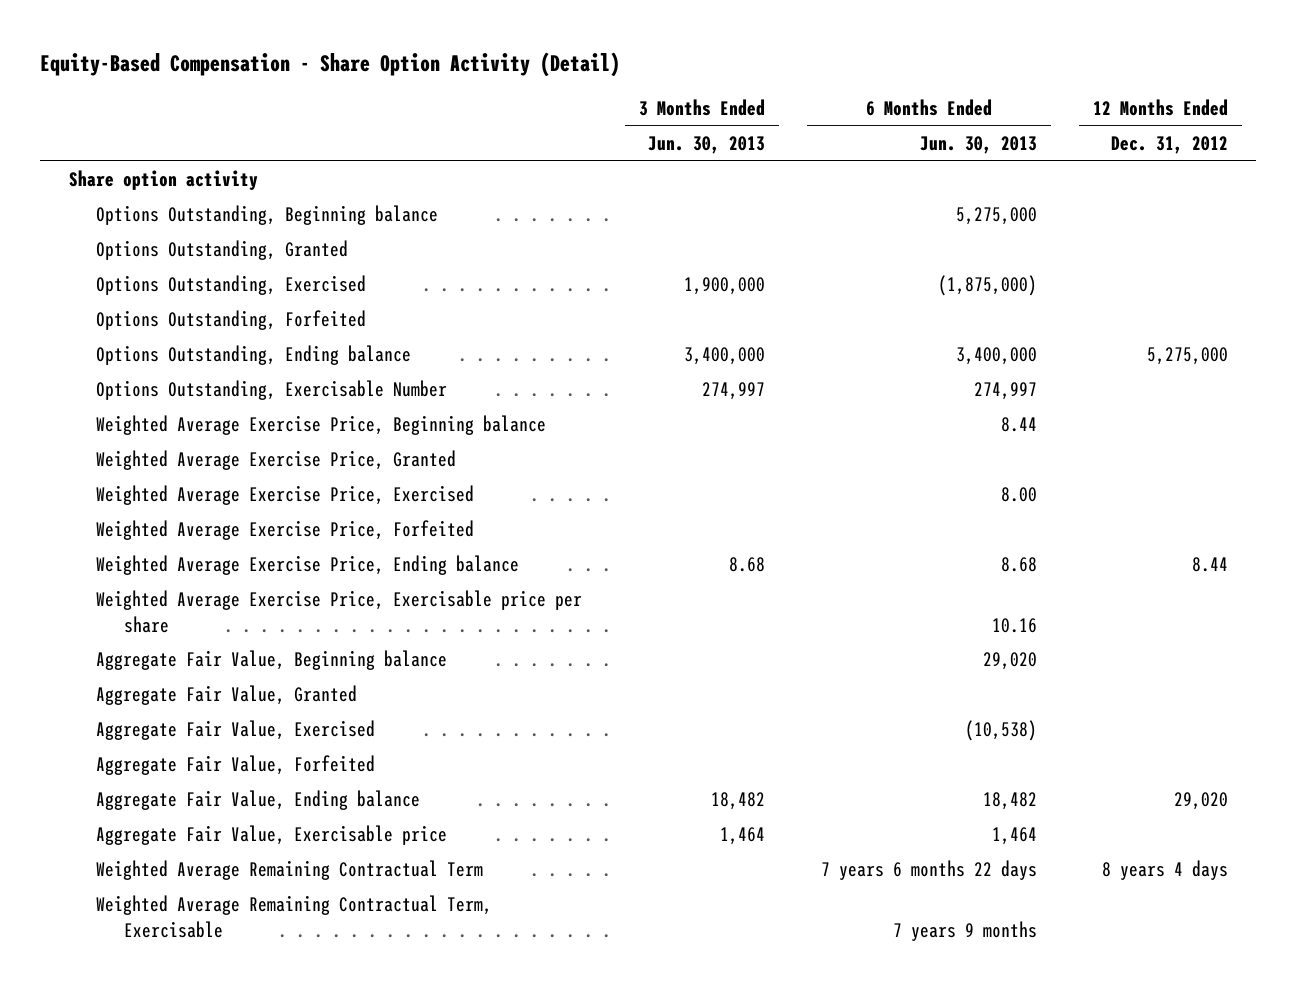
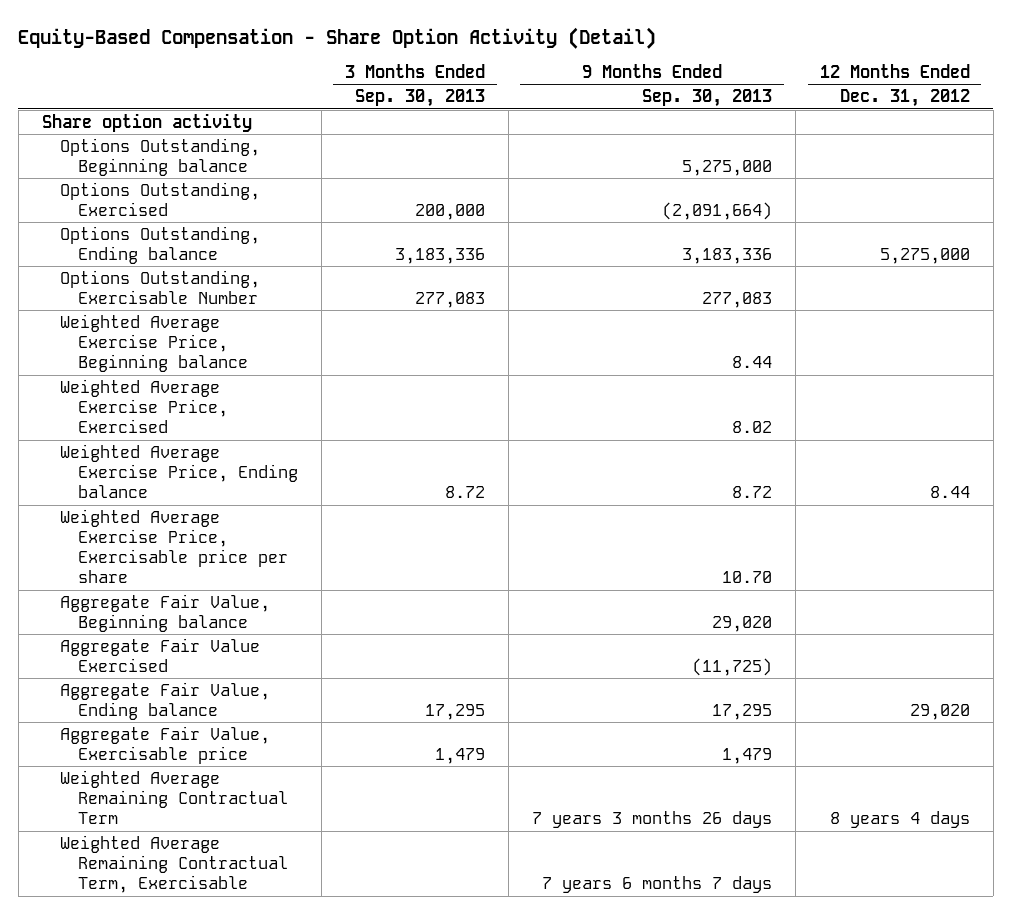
- | 3 Months Ended Jun. 30, 2013 | 6 Months Ended Jun. 30, 2013 | 12 Months Ended Dec. 31, 2012
+ | 3 Months Ended Sep. 30, 2013 | 9 Months Ended Sep. 30, 2013 | 12 Months Ended Dec. 31, 2012
- Options Outstanding, Granted
- Options Outstanding, Forfeited
- Weighted Average Exercise Price, Granted
- Weighted Average Exercise Price, Forfeited
- Aggregate Fair Value, Granted
- Aggregate Fair Value, Exercised | | (10,538) |
- Aggregate Fair Value, Forfeited
+ Aggregate Fair Value Exercised | | (11,725) |

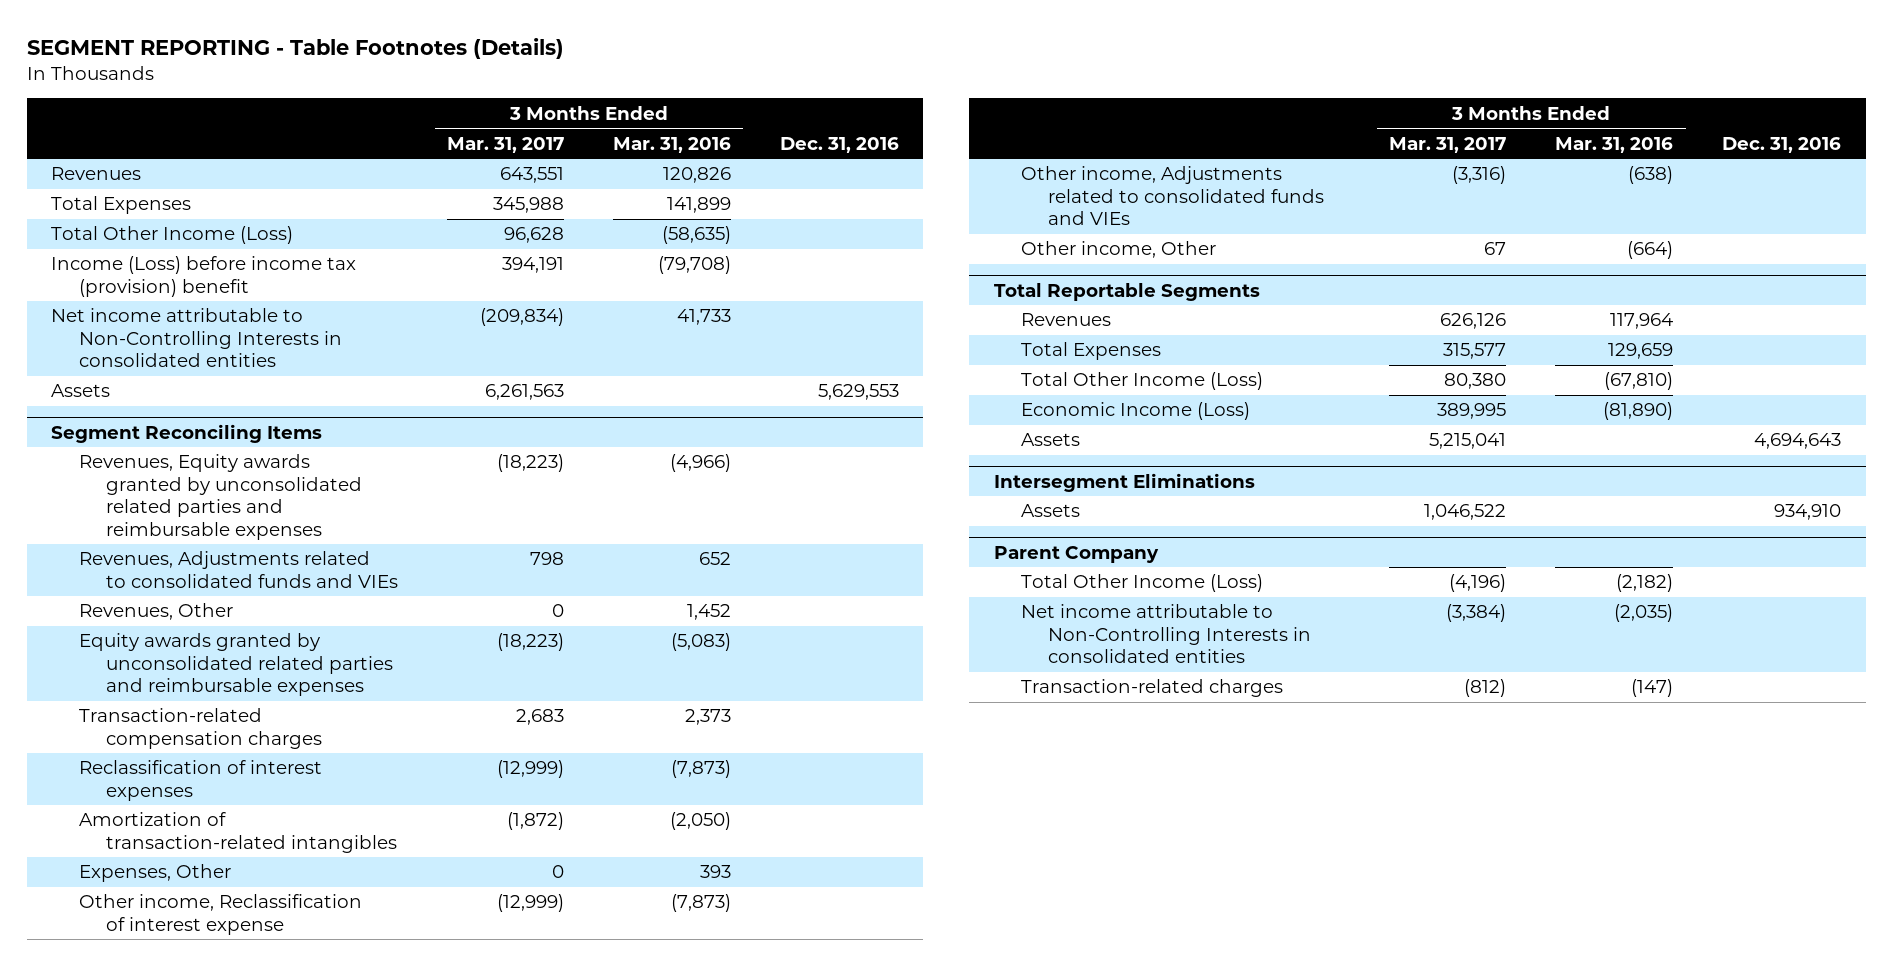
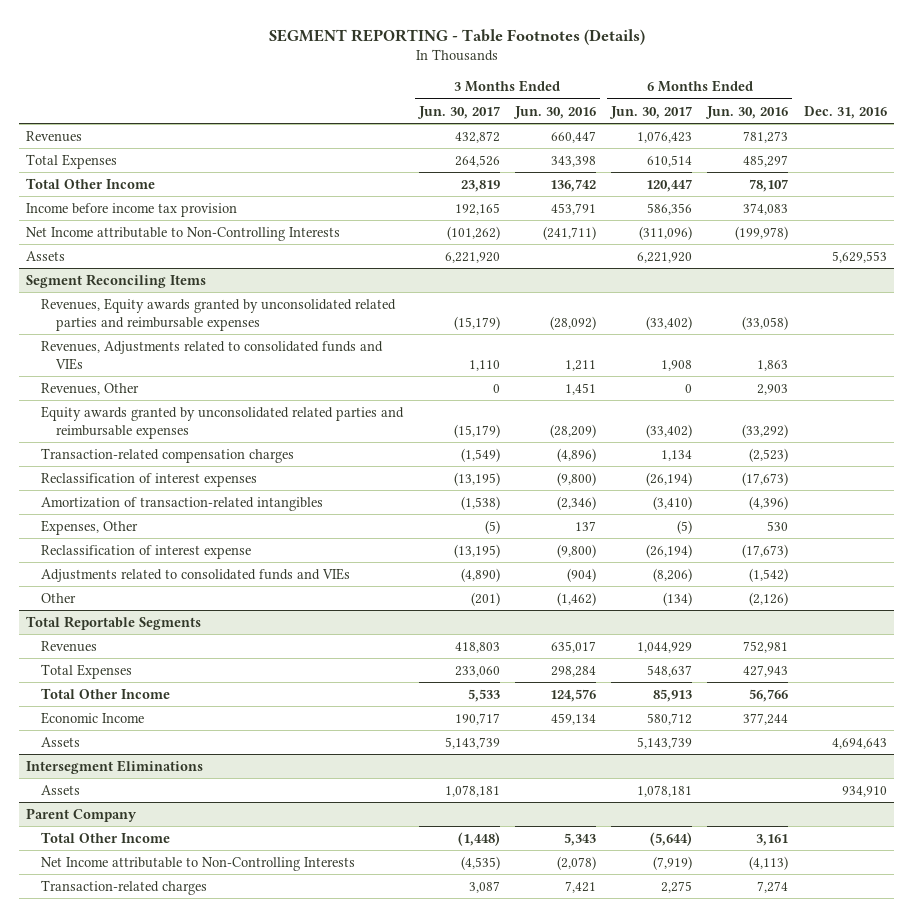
- | 3 Months Ended Mar. 31, 2017 | 3 Months Ended Mar. 31, 2016 | Dec. 31, 2016
+ | 3 Months Ended Jun. 30, 2017 | 3 Months Ended Jun. 30, 2016 | 6 Months Ended Jun. 30, 2017 | 6 Months Ended Jun. 30, 2016 | Dec. 31, 2016
- Total Other Income (Loss) | 96,628 | (58,635) |
- Income (Loss) before income tax (provision) benefit | 394,191 | (79,708) |
- Net income attributable to Non-Controlling Interests in consolidated entities | (209,834) | 41,733 |
+ Total Other Income | 23,819 | 136,742 | 120,447 | 78,107 |
+ Income before income tax provision | 192,165 | 453,791 | 586,356 | 374,083 |
+ Net Income attributable to Non-Controlling Interests | (101,262) | (241,711) | (311,096) | (199,978) |
@ Segment Reconciling Items
- Other income, Reclassification of interest expense | (12,999) | (7,873) |
- Other income, Adjustments related to consolidated funds and VIEs | (3,316) | (638) |
- Other income, Other | 67 | (664) |
+ Reclassification of interest expense | (13,195) | (9,800) | (26,194) | (17,673) |
+ Adjustments related to consolidated funds and VIEs | (4,890) | (904) | (8,206) | (1,542) |
+ Other | (201) | (1,462) | (134) | (2,126) |
@ Total Reportable Segments
- Total Other Income (Loss) | 80,380 | (67,810) |
- Economic Income (Loss) | 389,995 | (81,890) |
+ Total Other Income | 5,533 | 124,576 | 85,913 | 56,766 |
+ Economic Income | 190,717 | 459,134 | 580,712 | 377,244 |
@ Parent Company
- Total Other Income (Loss) | (4,196) | (2,182) |
- Net income attributable to Non-Controlling Interests in consolidated entities | (3,384) | (2,035) |
+ Total Other Income | (1,448) | 5,343 | (5,644) | 3,161 |
+ Net Income attributable to Non-Controlling Interests | (4,535) | (2,078) | (7,919) | (4,113) |

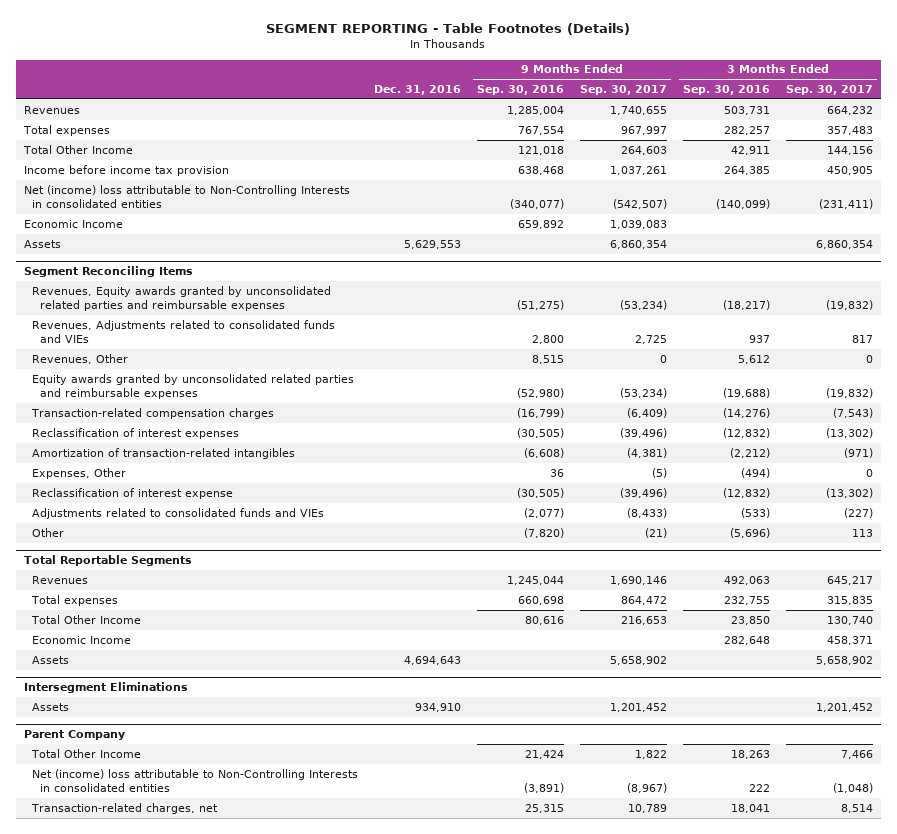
- | 3 Months Ended Jun. 30, 2017 | 3 Months Ended Jun. 30, 2016 | 6 Months Ended Jun. 30, 2017 | 6 Months Ended Jun. 30, 2016 | Dec. 31, 2016
+ | Dec. 31, 2016 | 9 Months Ended Sep. 30, 2016 | 9 Months Ended Sep. 30, 2017 | 3 Months Ended Sep. 30, 2016 | 3 Months Ended Sep. 30, 2017
- Total Expenses | 264,526 | 343,398 | 610,514 | 485,297 |
+ Total expenses | | 767,554 | 967,997 | 282,257 | 357,483
- Net Income attributable to Non-Controlling Interests | (101,262) | (241,711) | (311,096) | (199,978) |
+ Net (income) loss attributable to Non-Controlling Interests in consolidated entities | | (340,077) | (542,507) | (140,099) | (231,411)
+ Economic Income | | 659,892 | 1,039,083 | |
@ Total Reportable Segments
- Total Expenses | 233,060 | 298,284 | 548,637 | 427,943 |
+ Total expenses | | 660,698 | 864,472 | 232,755 | 315,835
@ Parent Company
- Net Income attributable to Non-Controlling Interests | (4,535) | (2,078) | (7,919) | (4,113) |
- Transaction-related charges | 3,087 | 7,421 | 2,275 | 7,274 |
+ Net (income) loss attributable to Non-Controlling Interests in consolidated entities | | (3,891) | (8,967) | 222 | (1,048)
+ Transaction-related charges, net | | 25,315 | 10,789 | 18,041 | 8,514

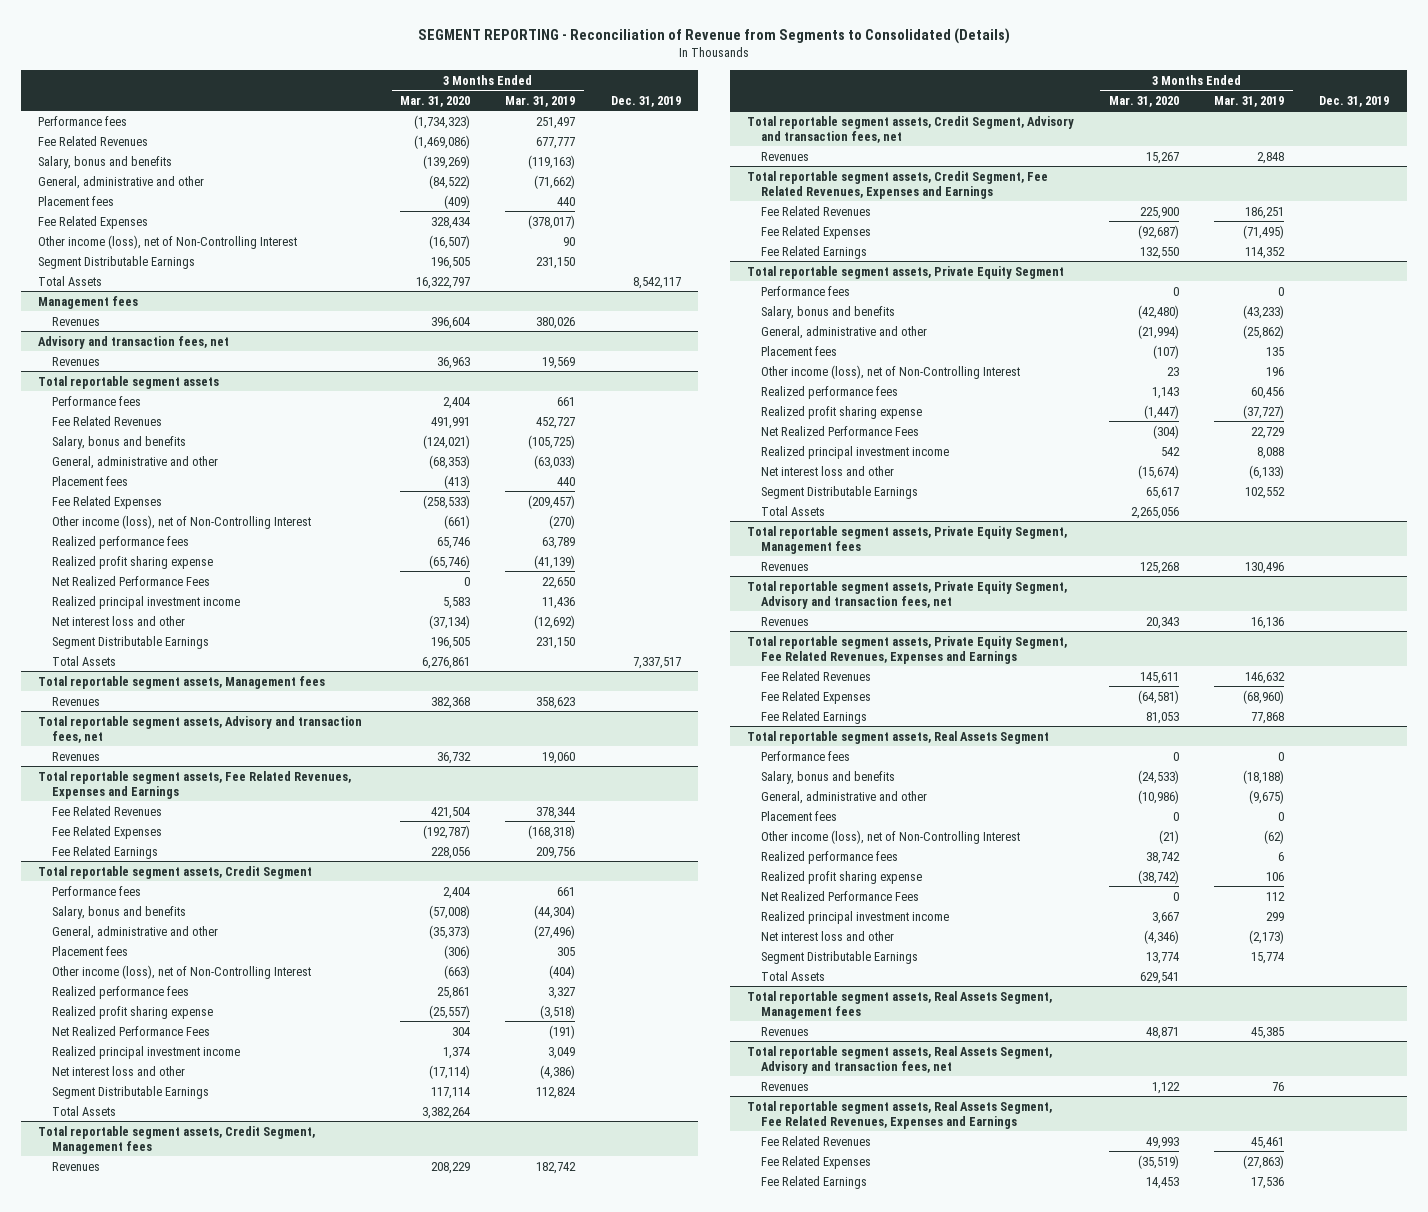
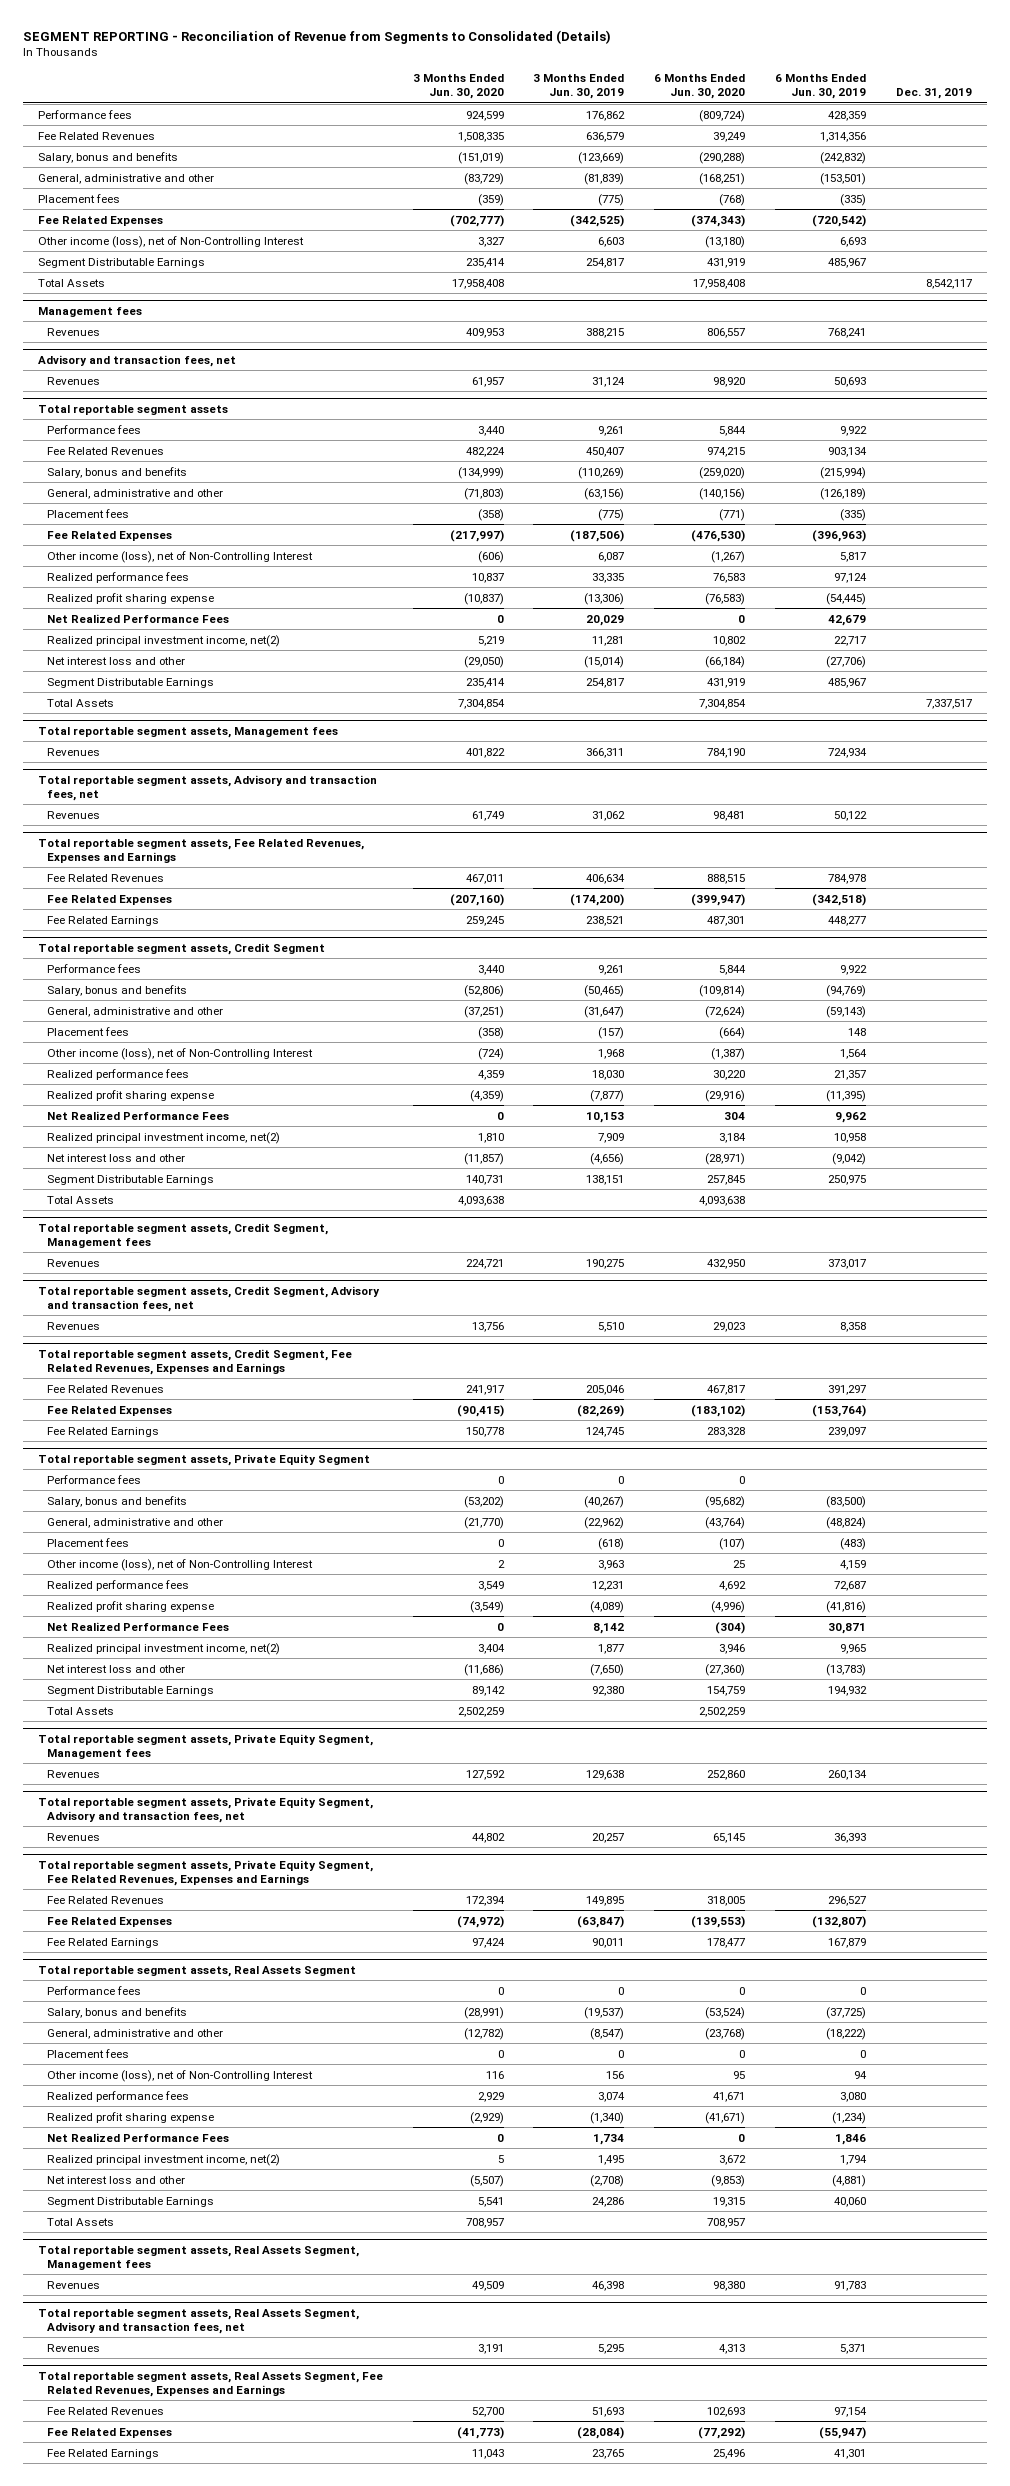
- | 3 Months Ended Mar. 31, 2020 | 3 Months Ended Mar. 31, 2019 | Dec. 31, 2019
+ | 3 Months Ended Jun. 30, 2020 | 3 Months Ended Jun. 30, 2019 | 6 Months Ended Jun. 30, 2020 | 6 Months Ended Jun. 30, 2019 | Dec. 31, 2019
@ Total reportable segment assets
- Realized principal investment income | 5,583 | 11,436 |
+ Realized principal investment income, net(2) | 5,219 | 11,281 | 10,802 | 22,717 |
@ Total reportable segment assets, Credit Segment
- Realized principal investment income | 1,374 | 3,049 |
+ Realized principal investment income, net(2) | 1,810 | 7,909 | 3,184 | 10,958 |
@ Total reportable segment assets, Private Equity Segment
- Realized principal investment income | 542 | 8,088 |
+ Realized principal investment income, net(2) | 3,404 | 1,877 | 3,946 | 9,965 |
@ Total reportable segment assets, Real Assets Segment
- Realized principal investment income | 3,667 | 299 |
+ Realized principal investment income, net(2) | 5 | 1,495 | 3,672 | 1,794 |

